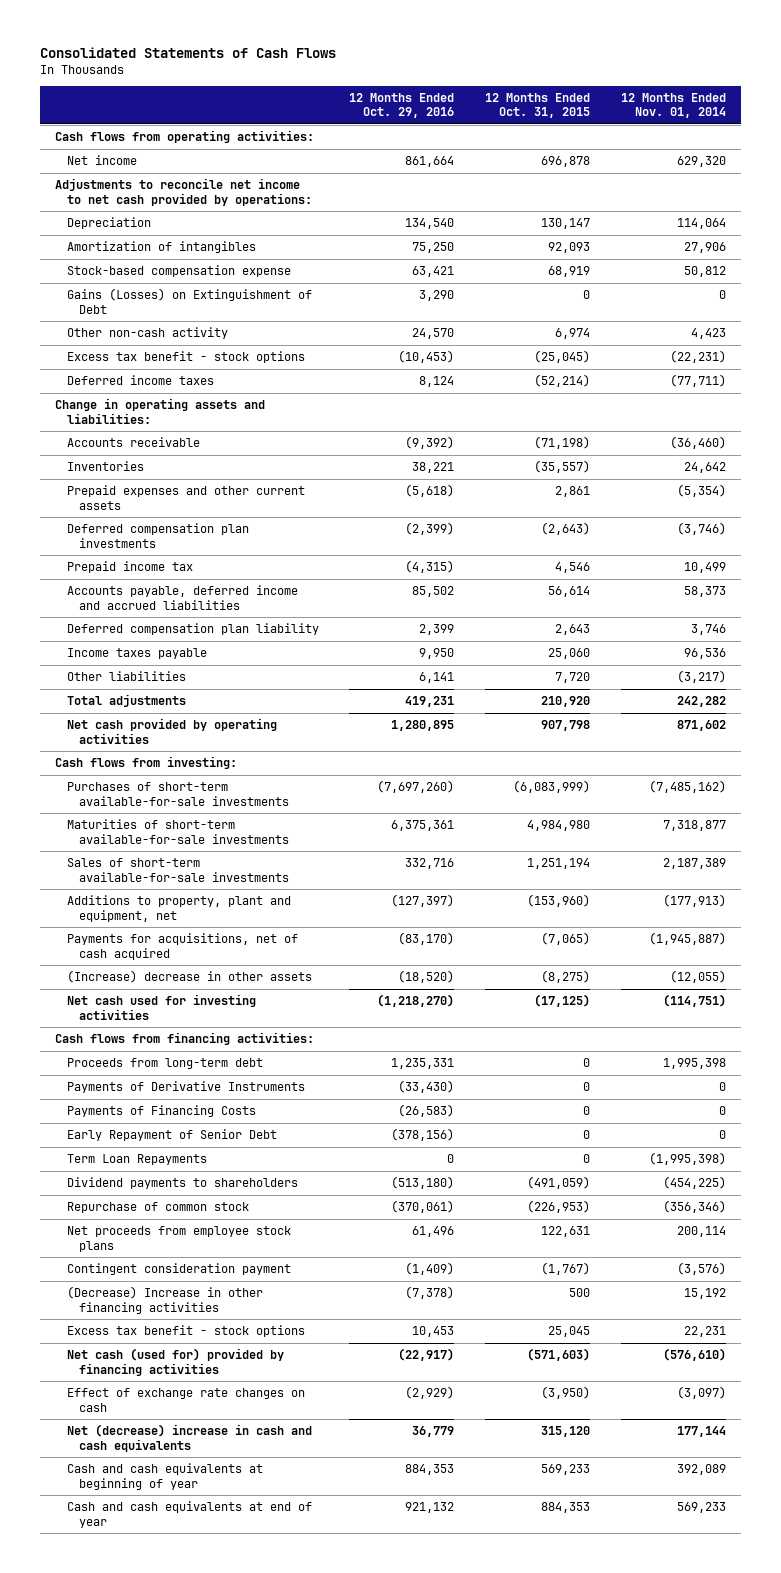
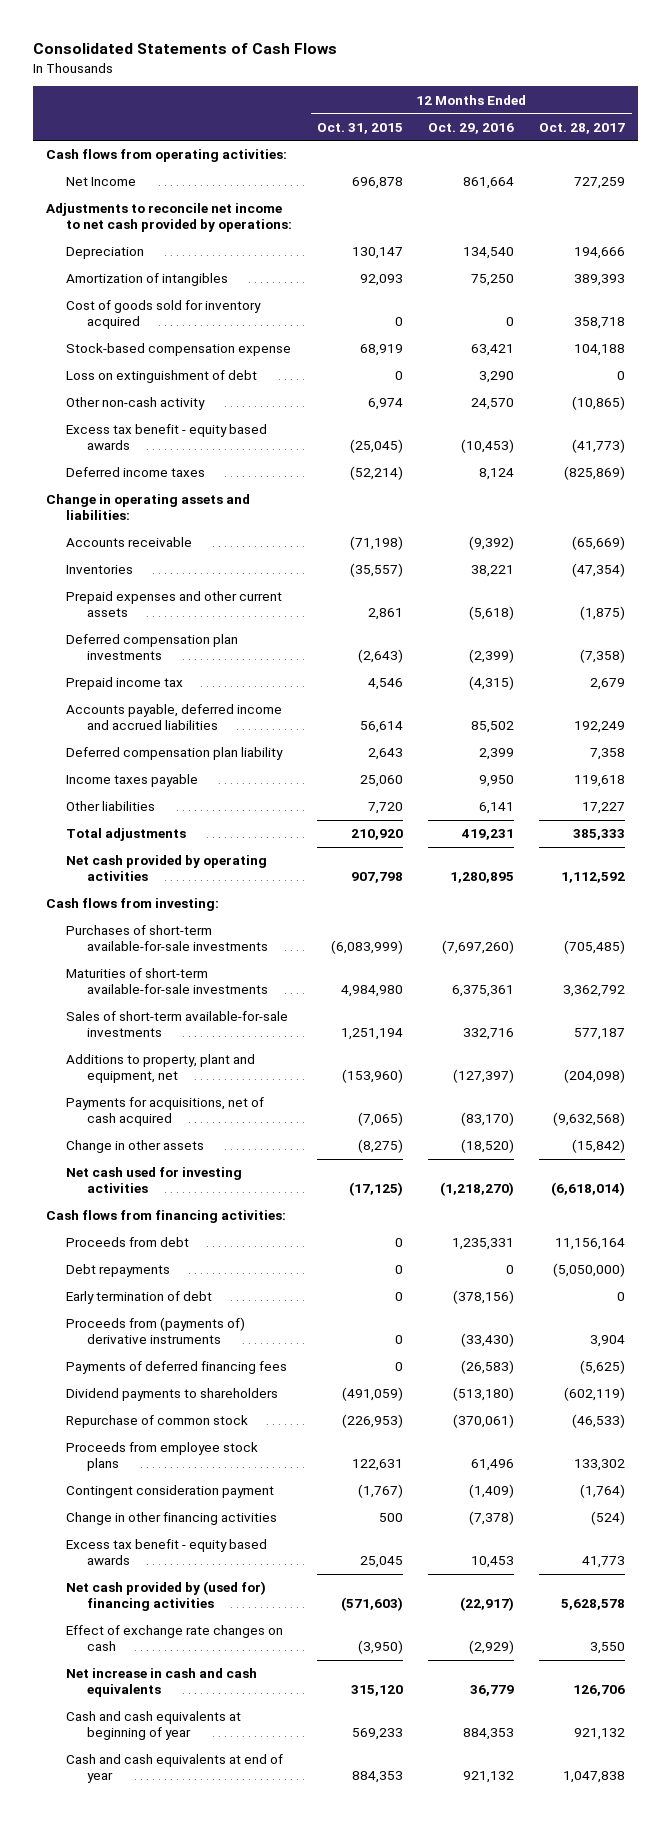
- | 12 Months Ended Oct. 29, 2016 | 12 Months Ended Oct. 31, 2015 | 12 Months Ended Nov. 01, 2014
+ | 12 Months Ended Oct. 31, 2015 | 12 Months Ended Oct. 29, 2016 | 12 Months Ended Oct. 28, 2017
- Net income | 861,664 | 696,878 | 629,320
+ Net Income | 696,878 | 861,664 | 727,259
+ Cost of goods sold for inventory acquired | 0 | 0 | 358,718
- Gains (Losses) on Extinguishment of Debt | 3,290 | 0 | 0
+ Loss on extinguishment of debt | 0 | 3,290 | 0
- Excess tax benefit - stock options | (10,453) | (25,045) | (22,231)
+ Excess tax benefit - equity based awards | (25,045) | (10,453) | (41,773)
- (Increase) decrease in other assets | (18,520) | (8,275) | (12,055)
+ Change in other assets | (8,275) | (18,520) | (15,842)
- Proceeds from long-term debt | 1,235,331 | 0 | 1,995,398
- Payments of Derivative Instruments | (33,430) | 0 | 0
- Payments of Financing Costs | (26,583) | 0 | 0
- Early Repayment of Senior Debt | (378,156) | 0 | 0
- Term Loan Repayments | 0 | 0 | (1,995,398)
+ Proceeds from debt | 0 | 1,235,331 | 11,156,164
+ Debt repayments | 0 | 0 | (5,050,000)
+ Early termination of debt | 0 | (378,156) | 0
+ Proceeds from (payments of) derivative instruments | 0 | (33,430) | 3,904
+ Payments of deferred financing fees | 0 | (26,583) | (5,625)
- Net proceeds from employee stock plans | 61,496 | 122,631 | 200,114
+ Proceeds from employee stock plans | 122,631 | 61,496 | 133,302
- (Decrease) Increase in other financing activities | (7,378) | 500 | 15,192
- Excess tax benefit - stock options | 10,453 | 25,045 | 22,231
- Net cash (used for) provided by financing activities | (22,917) | (571,603) | (576,610)
+ Change in other financing activities | 500 | (7,378) | (524)
+ Excess tax benefit - equity based awards | 25,045 | 10,453 | 41,773
+ Net cash provided by (used for) financing activities | (571,603) | (22,917) | 5,628,578
- Net (decrease) increase in cash and cash equivalents | 36,779 | 315,120 | 177,144
+ Net increase in cash and cash equivalents | 315,120 | 36,779 | 126,706

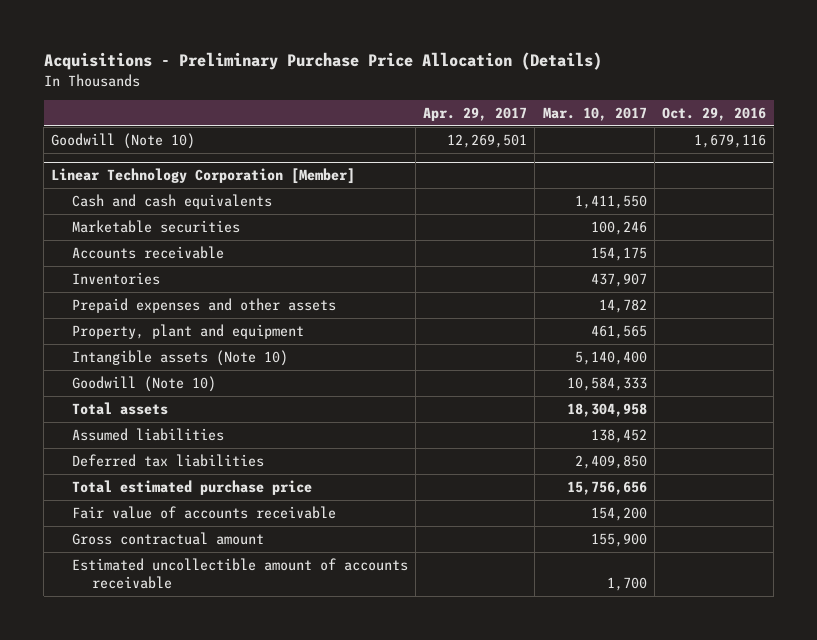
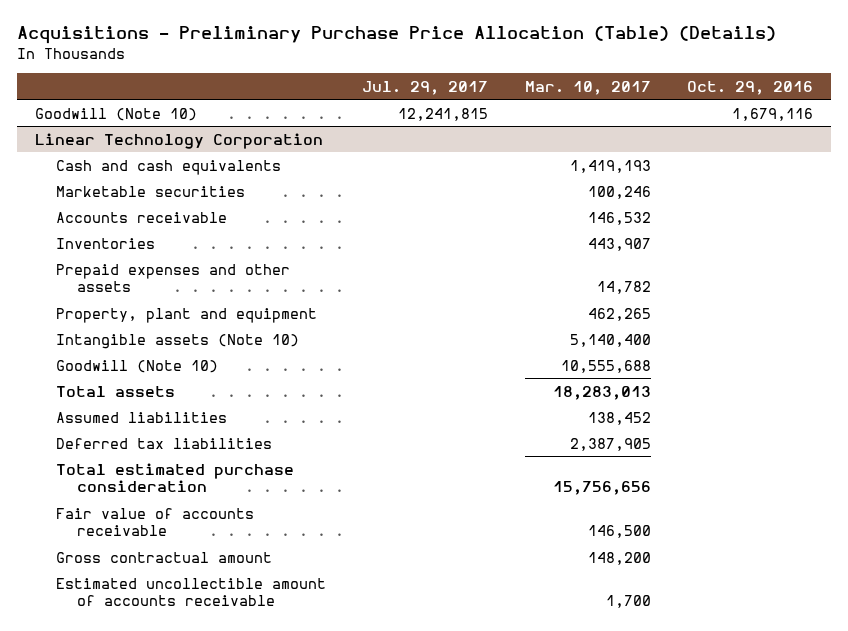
- Acquisitions - Preliminary Purchase Price Allocation (Details)
+ Acquisitions - Preliminary Purchase Price Allocation (Table) (Details)
- | Apr. 29, 2017 | Mar. 10, 2017 | Oct. 29, 2016
+ | Jul. 29, 2017 | Mar. 10, 2017 | Oct. 29, 2016
- Linear Technology Corporation [Member]
- Cash and cash equivalents | | 1,411,550 |
+ Linear Technology Corporation
+ Cash and cash equivalents | | 1,419,193 |
- Accounts receivable | | 154,175 |
- Inventories | | 437,907 |
+ Accounts receivable | | 146,532 |
+ Inventories | | 443,907 |
- Property, plant and equipment | | 461,565 |
+ Property, plant and equipment | | 462,265 |
- Goodwill (Note 10) | | 10,584,333 |
- Total assets | | 18,304,958 |
+ Goodwill (Note 10) | | 10,555,688 |
+ Total assets | | 18,283,013 |
- Deferred tax liabilities | | 2,409,850 |
- Total estimated purchase price | | 15,756,656 |
- Fair value of accounts receivable | | 154,200 |
- Gross contractual amount | | 155,900 |
+ Deferred tax liabilities | | 2,387,905 |
+ Total estimated purchase consideration | | 15,756,656 |
+ Fair value of accounts receivable | | 146,500 |
+ Gross contractual amount | | 148,200 |

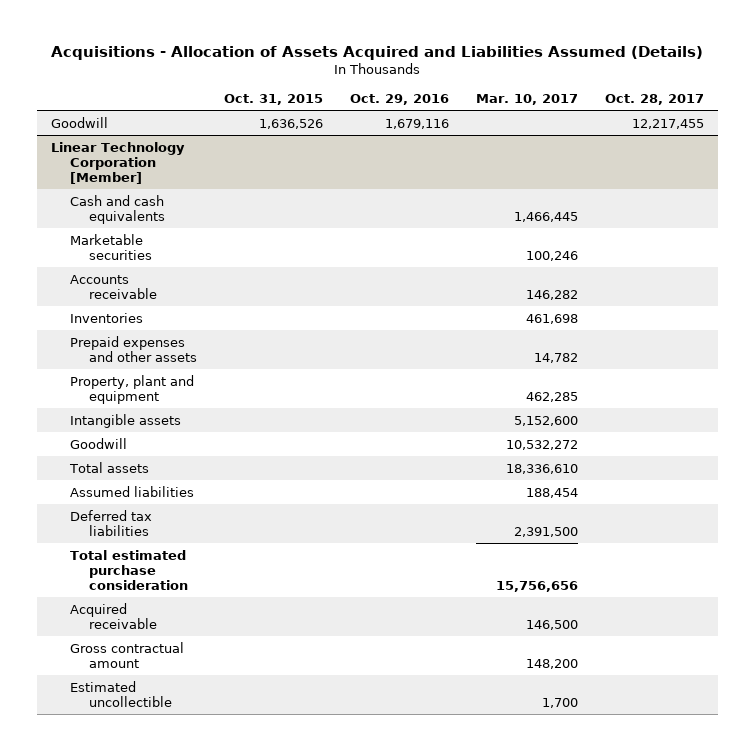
- Acquisitions - Preliminary Purchase Price Allocation (Table) (Details)
+ Acquisitions - Allocation of Assets Acquired and Liabilities Assumed (Details)
- | Jul. 29, 2017 | Mar. 10, 2017 | Oct. 29, 2016
+ | Oct. 31, 2015 | Oct. 29, 2016 | Mar. 10, 2017 | Oct. 28, 2017
- Goodwill (Note 10) | 12,241,815 | | 1,679,116
- Linear Technology Corporation
- Cash and cash equivalents | | 1,419,193 |
+ Goodwill | 1,636,526 | 1,679,116 | | 12,217,455
+ Linear Technology Corporation [Member]
+ Cash and cash equivalents | | | 1,466,445 |
- Accounts receivable | | 146,532 |
- Inventories | | 443,907 |
+ Accounts receivable | | | 146,282 |
+ Inventories | | | 461,698 |
- Property, plant and equipment | | 462,265 |
- Intangible assets (Note 10) | | 5,140,400 |
- Goodwill (Note 10) | | 10,555,688 |
- Total assets | | 18,283,013 |
- Assumed liabilities | | 138,452 |
- Deferred tax liabilities | | 2,387,905 |
+ Property, plant and equipment | | | 462,285 |
+ Intangible assets | | | 5,152,600 |
+ Goodwill | | | 10,532,272 |
+ Total assets | | | 18,336,610 |
+ Assumed liabilities | | | 188,454 |
+ Deferred tax liabilities | | | 2,391,500 |
- Fair value of accounts receivable | | 146,500 |
+ Acquired receivable | | | 146,500 |
- Estimated uncollectible amount of accounts receivable | | 1,700 |
+ Estimated uncollectible | | | 1,700 |

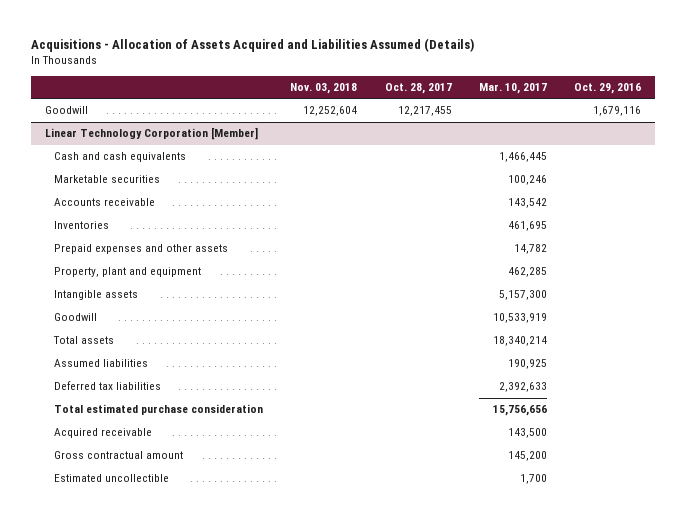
- | Oct. 31, 2015 | Oct. 29, 2016 | Mar. 10, 2017 | Oct. 28, 2017
+ | Nov. 03, 2018 | Oct. 28, 2017 | Mar. 10, 2017 | Oct. 29, 2016
@ Linear Technology Corporation [Member]
- Accounts receivable | | | 146,282 |
- Inventories | | | 461,698 |
+ Accounts receivable | | | 143,542 |
+ Inventories | | | 461,695 |
- Intangible assets | | | 5,152,600 |
- Goodwill | | | 10,532,272 |
- Total assets | | | 18,336,610 |
- Assumed liabilities | | | 188,454 |
- Deferred tax liabilities | | | 2,391,500 |
+ Intangible assets | | | 5,157,300 |
+ Goodwill | | | 10,533,919 |
+ Total assets | | | 18,340,214 |
+ Assumed liabilities | | | 190,925 |
+ Deferred tax liabilities | | | 2,392,633 |
- Acquired receivable | | | 146,500 |
- Gross contractual amount | | | 148,200 |
+ Acquired receivable | | | 143,500 |
+ Gross contractual amount | | | 145,200 |

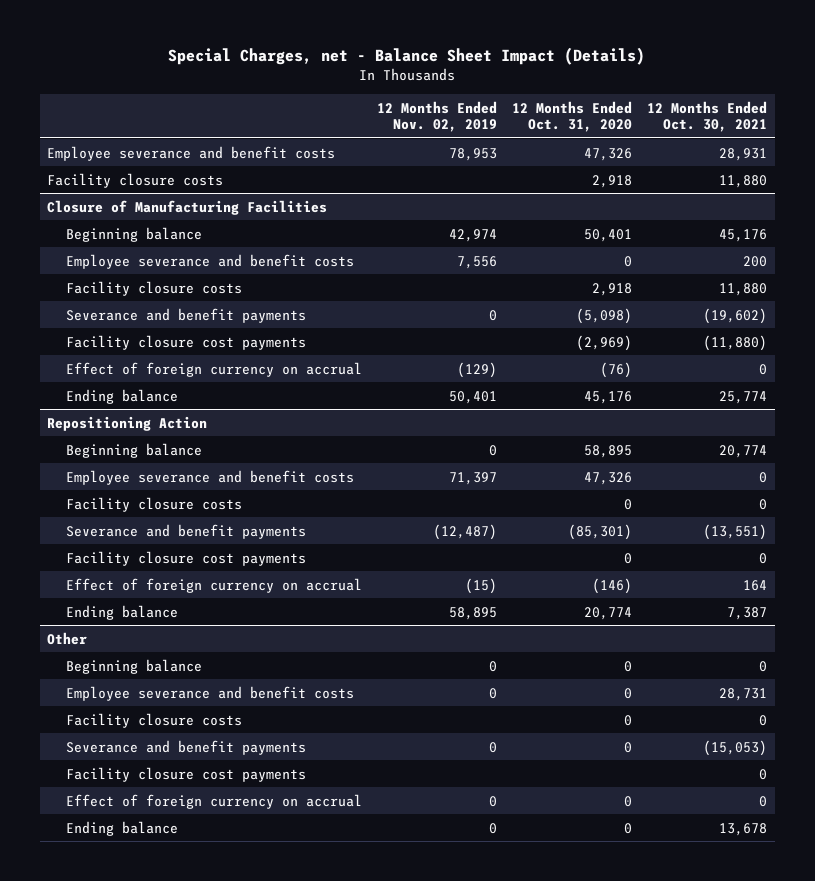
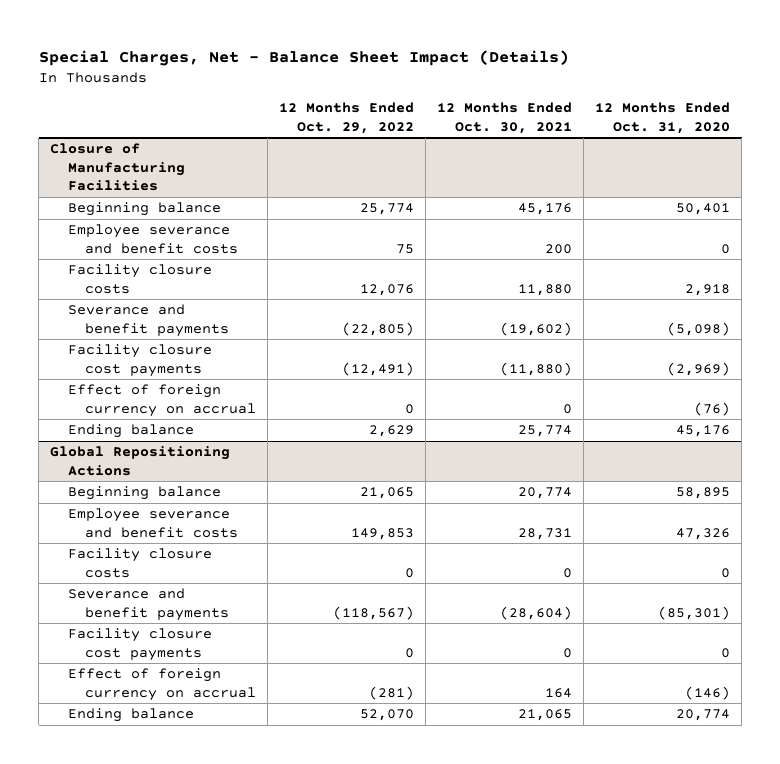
- Special Charges, net - Balance Sheet Impact (Details)
+ Special Charges, Net - Balance Sheet Impact (Details)
- | 12 Months Ended Nov. 02, 2019 | 12 Months Ended Oct. 31, 2020 | 12 Months Ended Oct. 30, 2021
+ | 12 Months Ended Oct. 29, 2022 | 12 Months Ended Oct. 30, 2021 | 12 Months Ended Oct. 31, 2020
- Employee severance and benefit costs | 78,953 | 47,326 | 28,931
- Facility closure costs | | 2,918 | 11,880
- Repositioning Action
+ Global Repositioning Actions
- Employee severance and benefit costs | 71,397 | 47,326 | 0
+ Employee severance and benefit costs | 149,853 | 28,731 | 47,326
- Severance and benefit payments | (12,487) | (85,301) | (13,551)
+ Severance and benefit payments | (118,567) | (28,604) | (85,301)
- Ending balance | 58,895 | 20,774 | 7,387
- Other
- Beginning balance | 0 | 0 | 0
- Employee severance and benefit costs | 0 | 0 | 28,731
- Facility closure costs | | 0 | 0
- Severance and benefit payments | 0 | 0 | (15,053)
- Facility closure cost payments | | | 0
- Effect of foreign currency on accrual | 0 | 0 | 0
- Ending balance | 0 | 0 | 13,678
+ Ending balance | 52,070 | 21,065 | 20,774

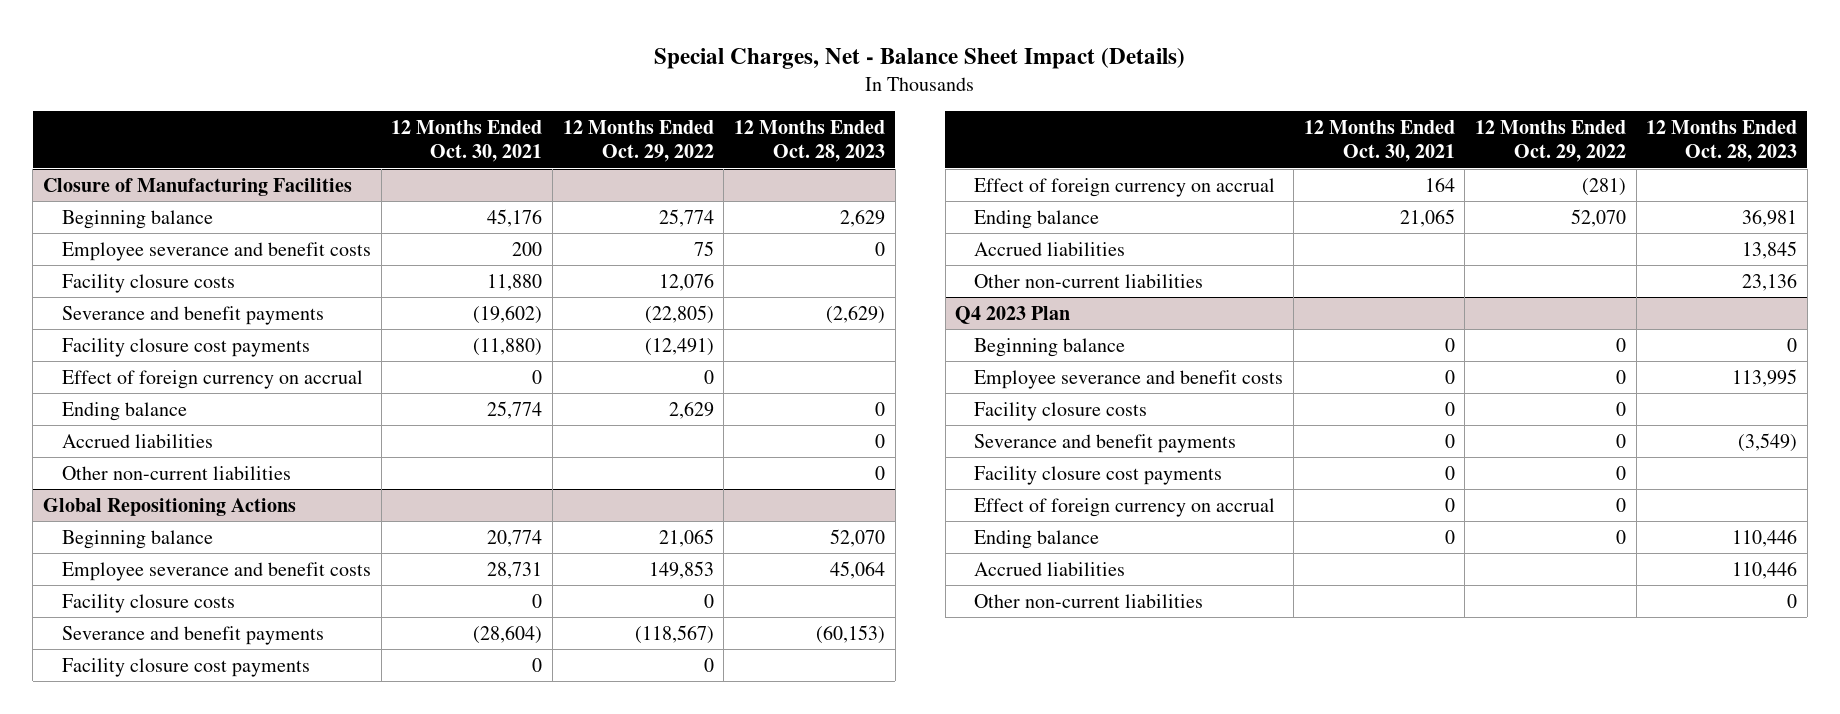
- | 12 Months Ended Oct. 29, 2022 | 12 Months Ended Oct. 30, 2021 | 12 Months Ended Oct. 31, 2020
+ | 12 Months Ended Oct. 30, 2021 | 12 Months Ended Oct. 29, 2022 | 12 Months Ended Oct. 28, 2023
@ Closure of Manufacturing Facilities
+ Accrued liabilities | | | 0
+ Other non-current liabilities | | | 0
@ Global Repositioning Actions
+ Accrued liabilities | | | 13,845
+ Other non-current liabilities | | | 23,136
+ Q4 2023 Plan
+ Beginning balance | 0 | 0 | 0
+ Employee severance and benefit costs | 0 | 0 | 113,995
+ Facility closure costs | 0 | 0 |
+ Severance and benefit payments | 0 | 0 | (3,549)
+ Facility closure cost payments | 0 | 0 |
+ Effect of foreign currency on accrual | 0 | 0 |
+ Ending balance | 0 | 0 | 110,446
+ Accrued liabilities | | | 110,446
+ Other non-current liabilities | | | 0

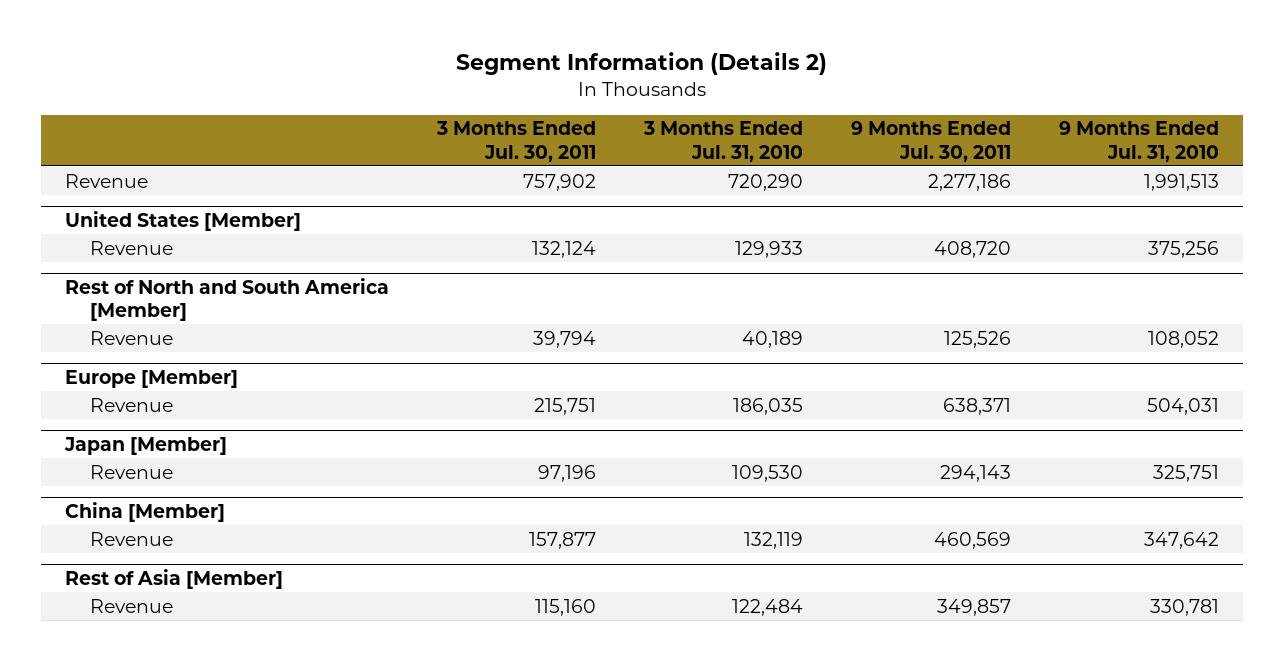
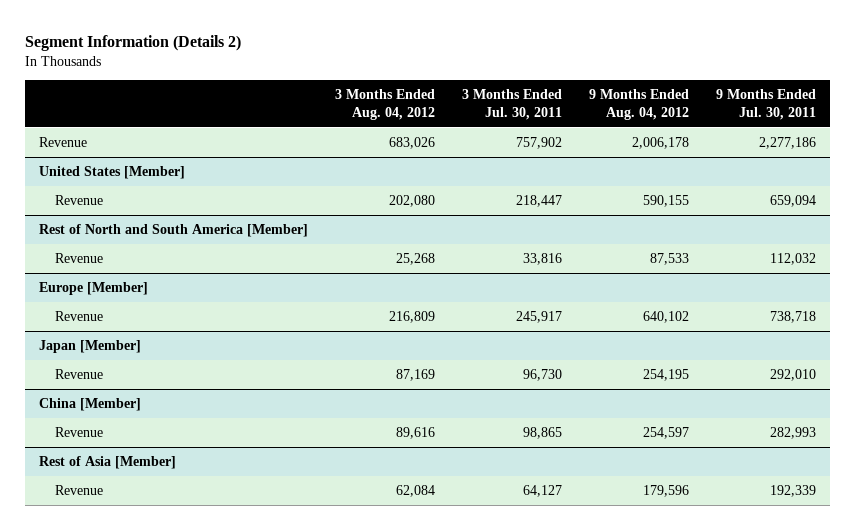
- | 3 Months Ended Jul. 30, 2011 | 3 Months Ended Jul. 31, 2010 | 9 Months Ended Jul. 30, 2011 | 9 Months Ended Jul. 31, 2010
+ | 3 Months Ended Aug. 04, 2012 | 3 Months Ended Jul. 30, 2011 | 9 Months Ended Aug. 04, 2012 | 9 Months Ended Jul. 30, 2011
@ United States [Member]
- Revenue | 132,124 | 129,933 | 408,720 | 375,256
+ Revenue | 202,080 | 218,447 | 590,155 | 659,094
@ Rest of North and South America [Member]
- Revenue | 39,794 | 40,189 | 125,526 | 108,052
+ Revenue | 25,268 | 33,816 | 87,533 | 112,032
@ Europe [Member]
- Revenue | 215,751 | 186,035 | 638,371 | 504,031
+ Revenue | 216,809 | 245,917 | 640,102 | 738,718
@ Japan [Member]
- Revenue | 97,196 | 109,530 | 294,143 | 325,751
+ Revenue | 87,169 | 96,730 | 254,195 | 292,010
@ China [Member]
- Revenue | 157,877 | 132,119 | 460,569 | 347,642
+ Revenue | 89,616 | 98,865 | 254,597 | 282,993
@ Rest of Asia [Member]
- Revenue | 115,160 | 122,484 | 349,857 | 330,781
+ Revenue | 62,084 | 64,127 | 179,596 | 192,339

